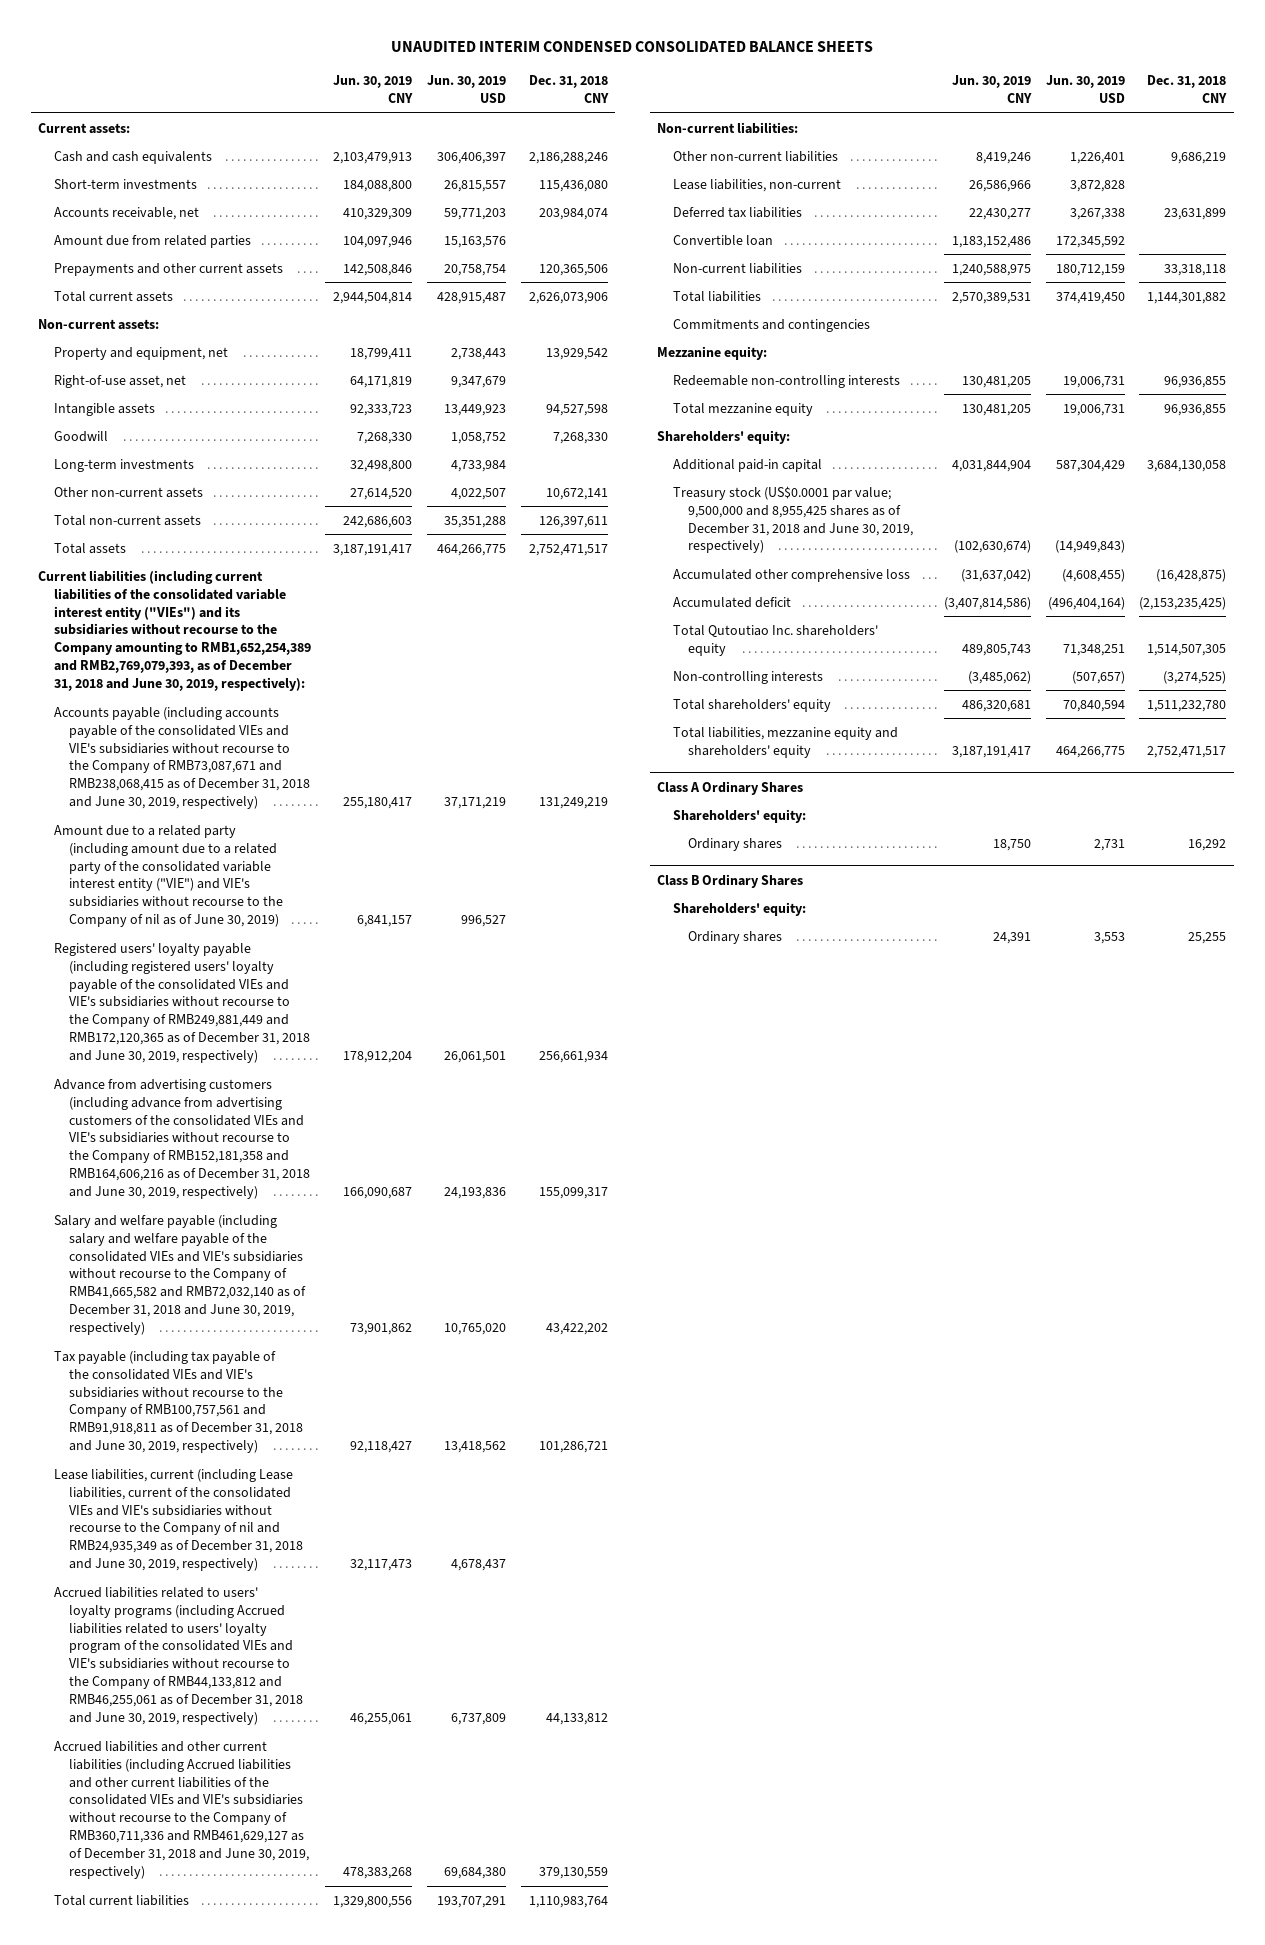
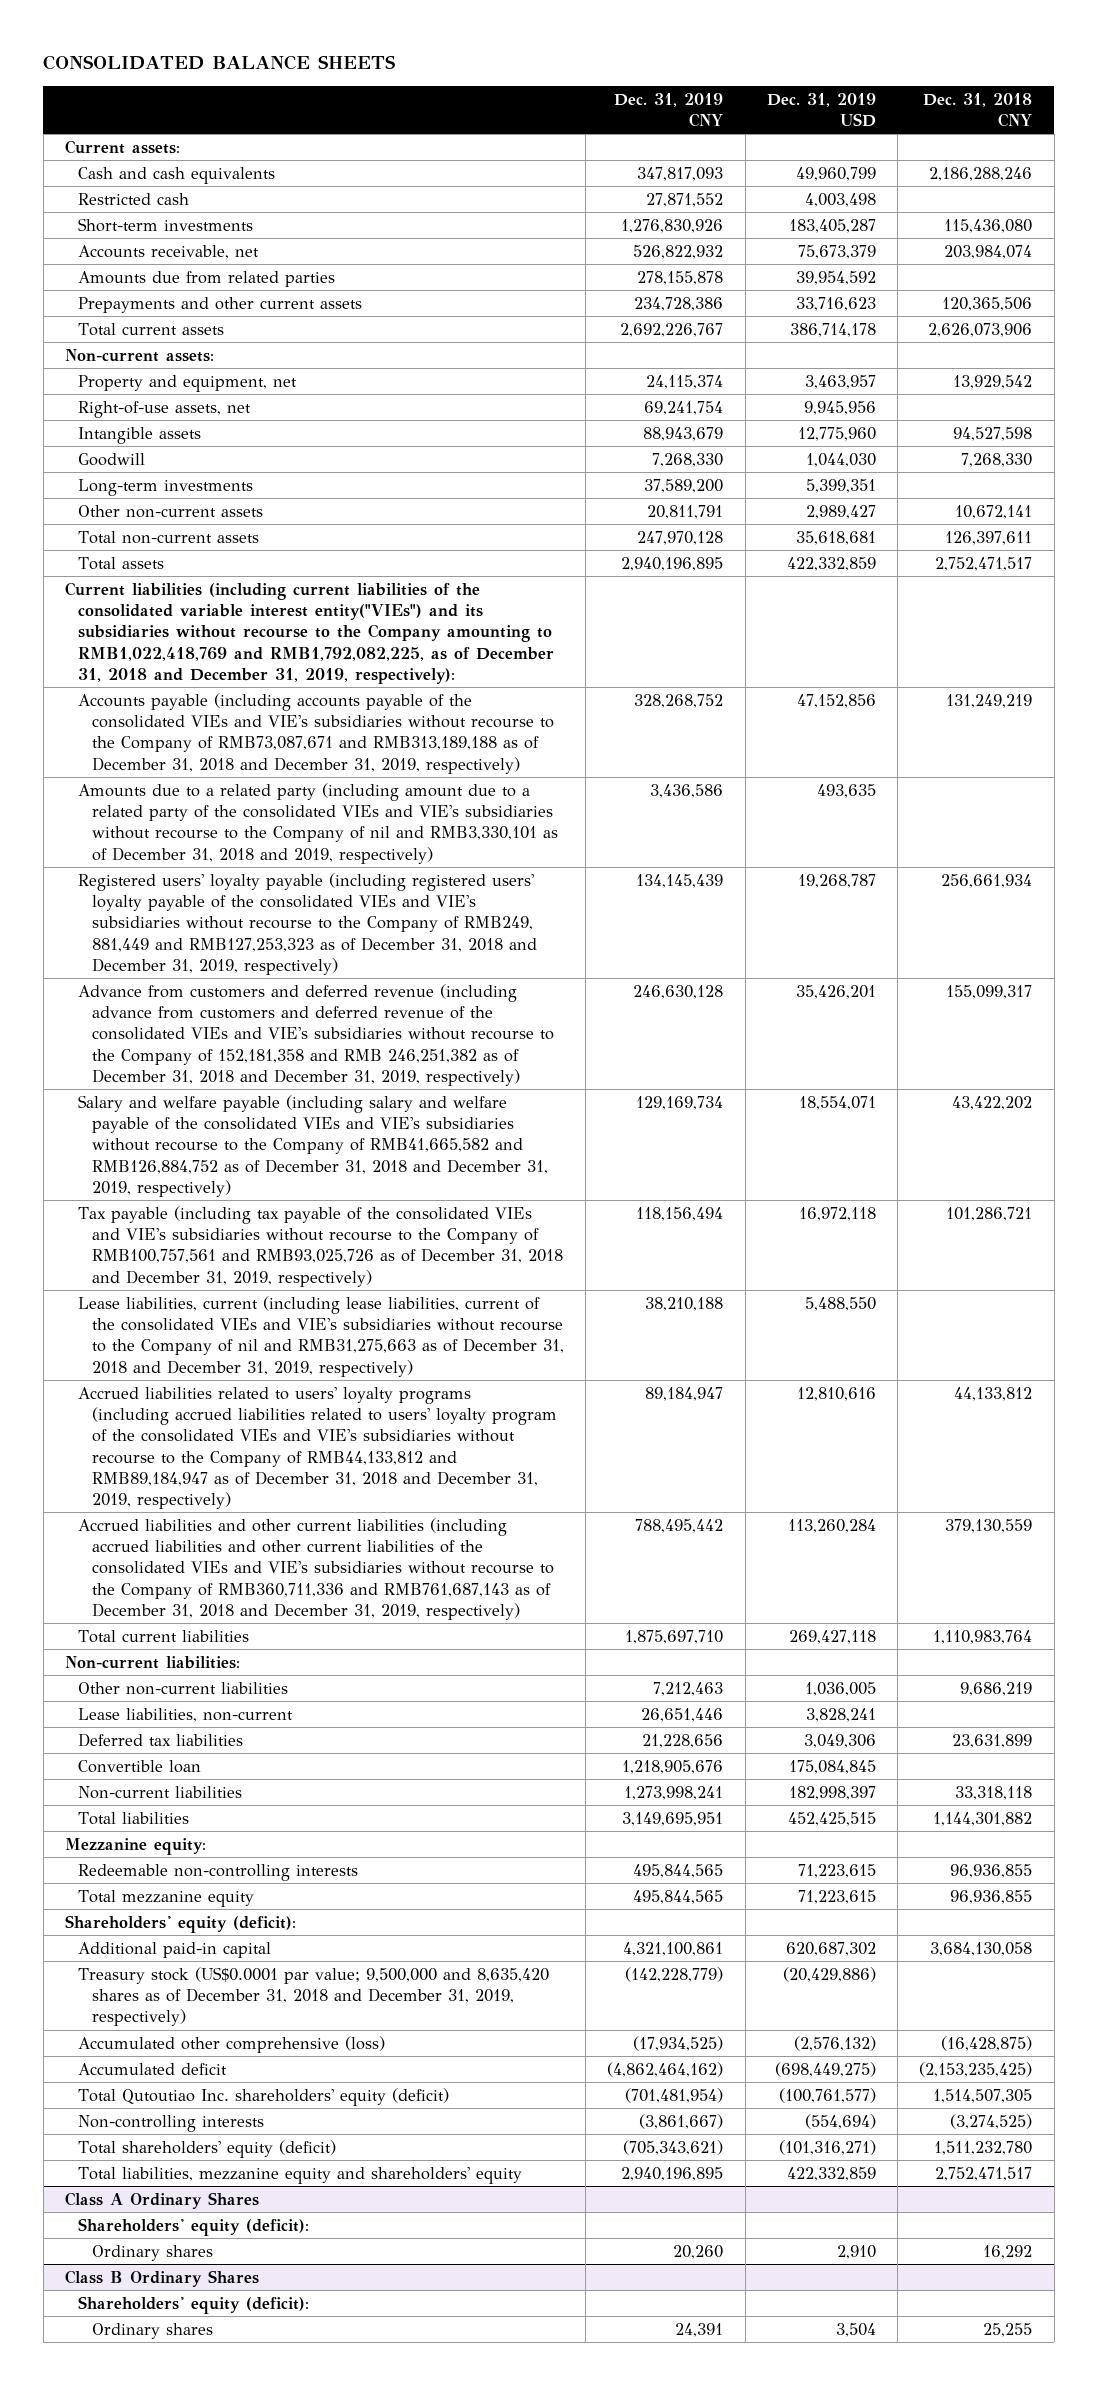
- UNAUDITED INTERIM CONDENSED CONSOLIDATED BALANCE SHEETS
+ CONSOLIDATED BALANCE SHEETS
- | Jun. 30, 2019 CNY | Jun. 30, 2019 USD | Dec. 31, 2018 CNY
+ | Dec. 31, 2019 CNY | Dec. 31, 2019 USD | Dec. 31, 2018 CNY
+ Restricted cash | 27,871,552 | 4,003,498 |
- Amount due from related parties | 104,097,946 | 15,163,576 |
+ Amounts due from related parties | 278,155,878 | 39,954,592 |
- Right-of-use asset, net | 64,171,819 | 9,347,679 |
+ Right-of-use assets, net | 69,241,754 | 9,945,956 |
- Current liabilities (including current liabilities of the consolidated variable interest entity ("VIEs") and its subsidiaries without recourse to the Company amounting to RMB1,652,254,389 and RMB2,769,079,393, as of December 31, 2018 and June 30, 2019, respectively):
- Accounts payable (including accounts payable of the consolidated VIEs and VIE's subsidiaries without recourse to the Company of RMB73,087,671 and RMB238,068,415 as of December 31, 2018 and June 30, 2019, respectively) | 255,180,417 | 37,171,219 | 131,249,219
- Amount due to a related party (including amount due to a related party of the consolidated variable interest entity ("VIE") and VIE's subsidiaries without recourse to the Company of nil as of June 30, 2019) | 6,841,157 | 996,527 |
- Registered users' loyalty payable (including registered users' loyalty payable of the consolidated VIEs and VIE's subsidiaries without recourse to the Company of RMB249,881,449 and RMB172,120,365 as of December 31, 2018 and June 30, 2019, respectively) | 178,912,204 | 26,061,501 | 256,661,934
- Advance from advertising customers (including advance from advertising customers of the consolidated VIEs and VIE's subsidiaries without recourse to the Company of RMB152,181,358 and RMB164,606,216 as of December 31, 2018 and June 30, 2019, respectively) | 166,090,687 | 24,193,836 | 155,099,317
- Salary and welfare payable (including salary and welfare payable of the consolidated VIEs and VIE's subsidiaries without recourse to the Company of RMB41,665,582 and RMB72,032,140 as of December 31, 2018 and June 30, 2019, respectively) | 73,901,862 | 10,765,020 | 43,422,202
- Tax payable (including tax payable of the consolidated VIEs and VIE's subsidiaries without recourse to the Company of RMB100,757,561 and RMB91,918,811 as of December 31, 2018 and June 30, 2019, respectively) | 92,118,427 | 13,418,562 | 101,286,721
- Lease liabilities, current (including Lease liabilities, current of the consolidated VIEs and VIE's subsidiaries without recourse to the Company of nil and RMB24,935,349 as of December 31, 2018 and June 30, 2019, respectively) | 32,117,473 | 4,678,437 |
- Accrued liabilities related to users' loyalty programs (including Accrued liabilities related to users' loyalty program of the consolidated VIEs and VIE's subsidiaries without recourse to the Company of RMB44,133,812 and RMB46,255,061 as of December 31, 2018 and June 30, 2019, respectively) | 46,255,061 | 6,737,809 | 44,133,812
- Accrued liabilities and other current liabilities (including Accrued liabilities and other current liabilities of the consolidated VIEs and VIE's subsidiaries without recourse to the Company of RMB360,711,336 and RMB461,629,127 as of December 31, 2018 and June 30, 2019, respectively) | 478,383,268 | 69,684,380 | 379,130,559
+ Current liabilities (including current liabilities of the consolidated variable interest entity("VIEs") and its subsidiaries without recourse to the Company amounting to RMB1,022,418,769 and RMB1,792,082,225, as of December 31, 2018 and December 31, 2019, respectively):
+ Accounts payable (including accounts payable of the consolidated VIEs and VIE's subsidiaries without recourse to the Company of RMB73,087,671 and RMB313,189,188 as of December 31, 2018 and December 31, 2019, respectively) | 328,268,752 | 47,152,856 | 131,249,219
+ Amounts due to a related party (including amount due to a related party of the consolidated VIEs and VIE's subsidiaries without recourse to the Company of nil and RMB3,330,101 as of December 31, 2018 and 2019, respectively) | 3,436,586 | 493,635 |
+ Registered users' loyalty payable (including registered users' loyalty payable of the consolidated VIEs and VIE's subsidiaries without recourse to the Company of RMB249, 881,449 and RMB127,253,323 as of December 31, 2018 and December 31, 2019, respectively) | 134,145,439 | 19,268,787 | 256,661,934
+ Advance from customers and deferred revenue (including advance from customers and deferred revenue of the consolidated VIEs and VIE's subsidiaries without recourse to the Company of 152,181,358 and RMB 246,251,382 as of December 31, 2018 and December 31, 2019, respectively) | 246,630,128 | 35,426,201 | 155,099,317
+ Salary and welfare payable (including salary and welfare payable of the consolidated VIEs and VIE's subsidiaries without recourse to the Company of RMB41,665,582 and RMB126,884,752 as of December 31, 2018 and December 31, 2019, respectively) | 129,169,734 | 18,554,071 | 43,422,202
+ Tax payable (including tax payable of the consolidated VIEs and VIE's subsidiaries without recourse to the Company of RMB100,757,561 and RMB93,025,726 as of December 31, 2018 and December 31, 2019, respectively) | 118,156,494 | 16,972,118 | 101,286,721
+ Lease liabilities, current (including lease liabilities, current of the consolidated VIEs and VIE's subsidiaries without recourse to the Company of nil and RMB31,275,663 as of December 31, 2018 and December 31, 2019, respectively) | 38,210,188 | 5,488,550 |
+ Accrued liabilities related to users' loyalty programs (including accrued liabilities related to users' loyalty program of the consolidated VIEs and VIE's subsidiaries without recourse to the Company of RMB44,133,812 and RMB89,184,947 as of December 31, 2018 and December 31, 2019, respectively) | 89,184,947 | 12,810,616 | 44,133,812
+ Accrued liabilities and other current liabilities (including accrued liabilities and other current liabilities of the consolidated VIEs and VIE's subsidiaries without recourse to the Company of RMB360,711,336 and RMB761,687,143 as of December 31, 2018 and December 31, 2019, respectively) | 788,495,442 | 113,260,284 | 379,130,559
- Commitments and contingencies
- Shareholders' equity:
+ Shareholders' equity (deficit):
- Treasury stock (US$0.0001 par value; 9,500,000 and 8,955,425 shares as of December 31, 2018 and June 30, 2019, respectively) | (102,630,674) | (14,949,843) |
- Accumulated other comprehensive loss | (31,637,042) | (4,608,455) | (16,428,875)
+ Treasury stock (US$0.0001 par value; 9,500,000 and 8,635,420 shares as of December 31, 2018 and December 31, 2019, respectively) | (142,228,779) | (20,429,886) |
+ Accumulated other comprehensive (loss) | (17,934,525) | (2,576,132) | (16,428,875)
- Total Qutoutiao Inc. shareholders' equity | 489,805,743 | 71,348,251 | 1,514,507,305
+ Total Qutoutiao Inc. shareholders' equity (deficit) | (701,481,954) | (100,761,577) | 1,514,507,305
- Total shareholders' equity | 486,320,681 | 70,840,594 | 1,511,232,780
+ Total shareholders' equity (deficit) | (705,343,621) | (101,316,271) | 1,511,232,780
@ Class A Ordinary Shares
- Shareholders' equity:
+ Shareholders' equity (deficit):
@ Class B Ordinary Shares
- Shareholders' equity:
+ Shareholders' equity (deficit):

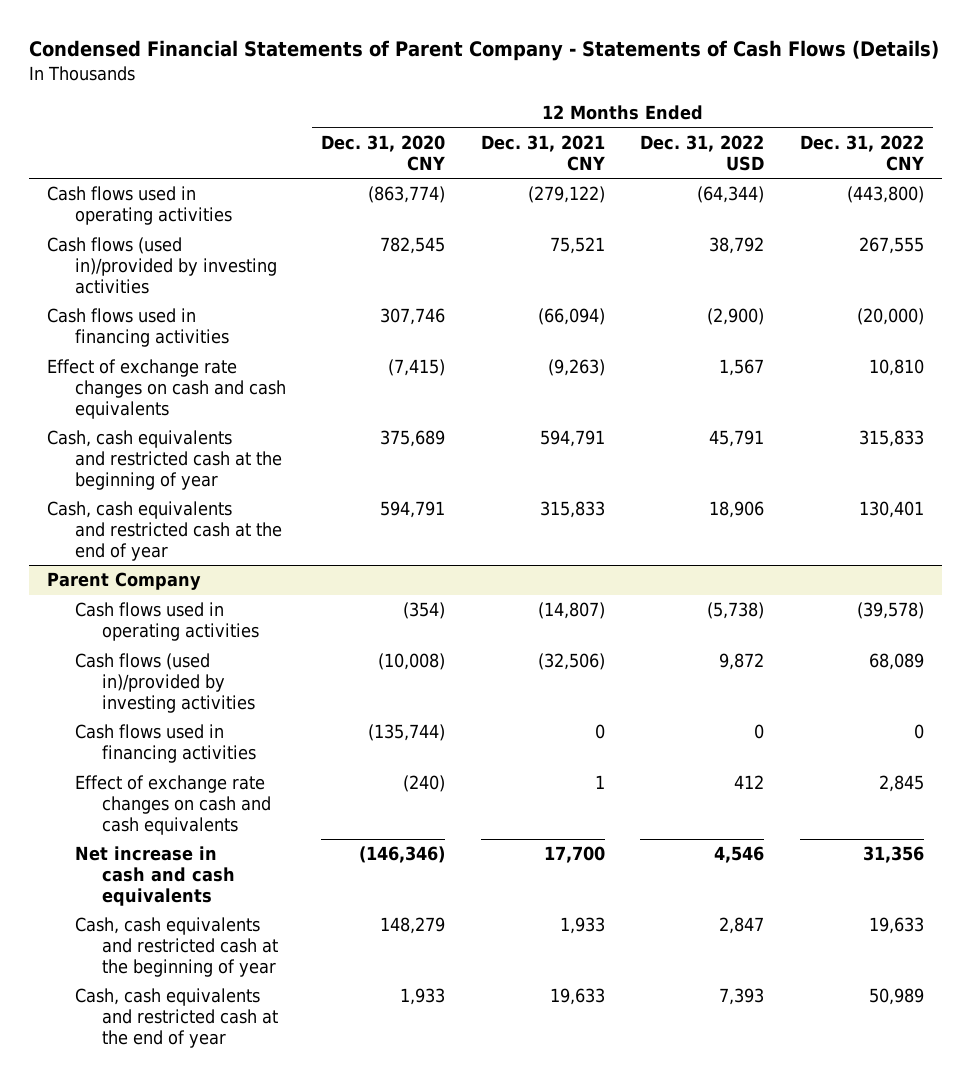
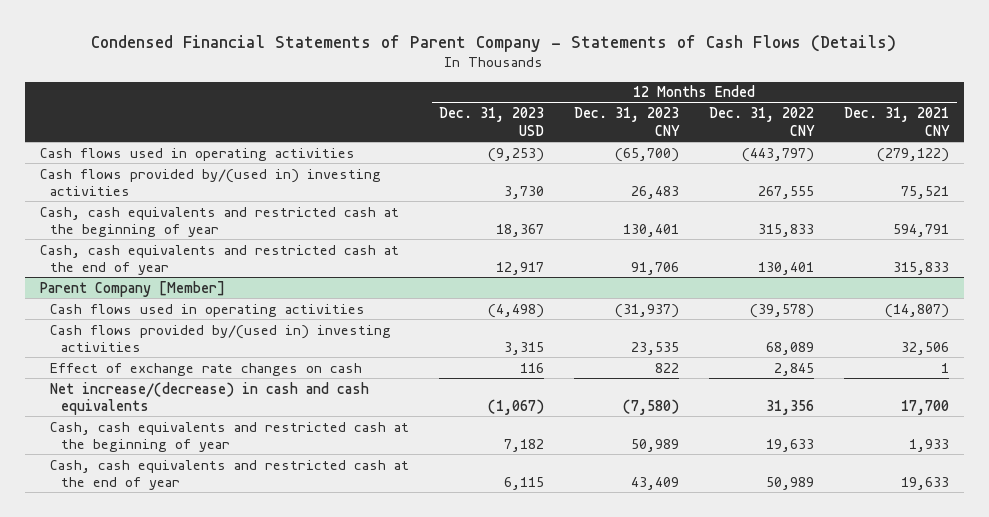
- | 12 Months Ended Dec. 31, 2020 CNY | 12 Months Ended Dec. 31, 2021 CNY | 12 Months Ended Dec. 31, 2022 USD | 12 Months Ended Dec. 31, 2022 CNY
+ | 12 Months Ended Dec. 31, 2023 USD | 12 Months Ended Dec. 31, 2023 CNY | 12 Months Ended Dec. 31, 2022 CNY | 12 Months Ended Dec. 31, 2021 CNY
- Cash flows used in operating activities | (863,774) | (279,122) | (64,344) | (443,800)
- Cash flows (used in)/provided by investing activities | 782,545 | 75,521 | 38,792 | 267,555
- Cash flows used in financing activities | 307,746 | (66,094) | (2,900) | (20,000)
- Effect of exchange rate changes on cash and cash equivalents | (7,415) | (9,263) | 1,567 | 10,810
+ Cash flows used in operating activities | (9,253) | (65,700) | (443,797) | (279,122)
+ Cash flows provided by/(used in) investing activities | 3,730 | 26,483 | 267,555 | 75,521
- Parent Company
+ Parent Company [Member]
- Cash flows (used in)/provided by investing activities | (10,008) | (32,506) | 9,872 | 68,089
- Cash flows used in financing activities | (135,744) | 0 | 0 | 0
- Effect of exchange rate changes on cash and cash equivalents | (240) | 1 | 412 | 2,845
- Net increase in cash and cash equivalents | (146,346) | 17,700 | 4,546 | 31,356
+ Cash flows provided by/(used in) investing activities | 3,315 | 23,535 | 68,089 | 32,506
+ Effect of exchange rate changes on cash | 116 | 822 | 2,845 | 1
+ Net increase/(decrease) in cash and cash equivalents | (1,067) | (7,580) | 31,356 | 17,700

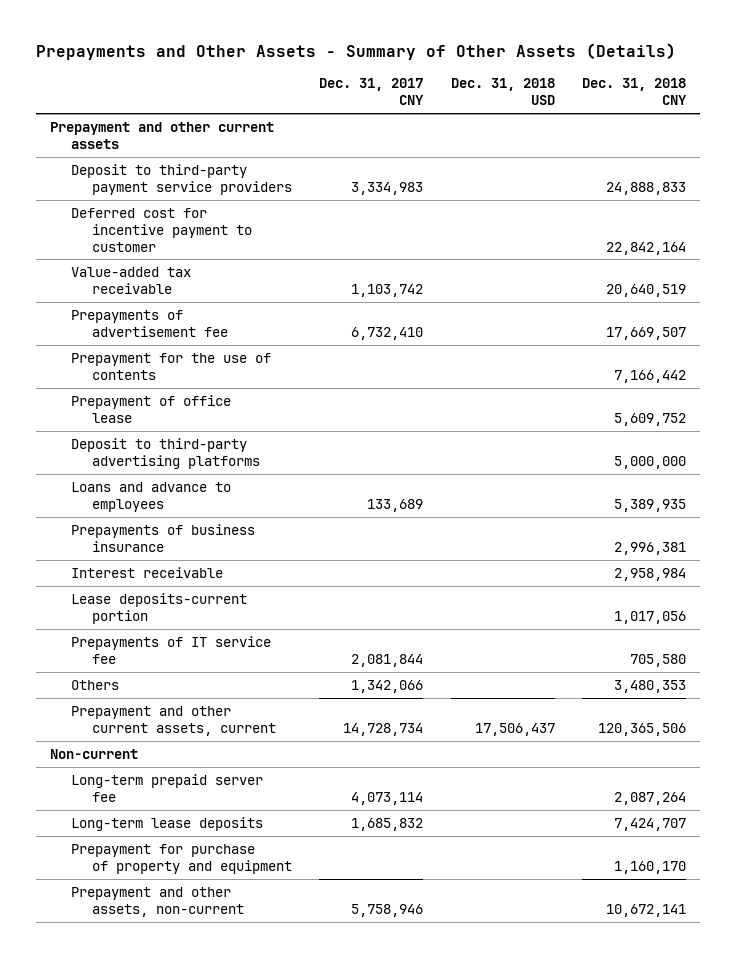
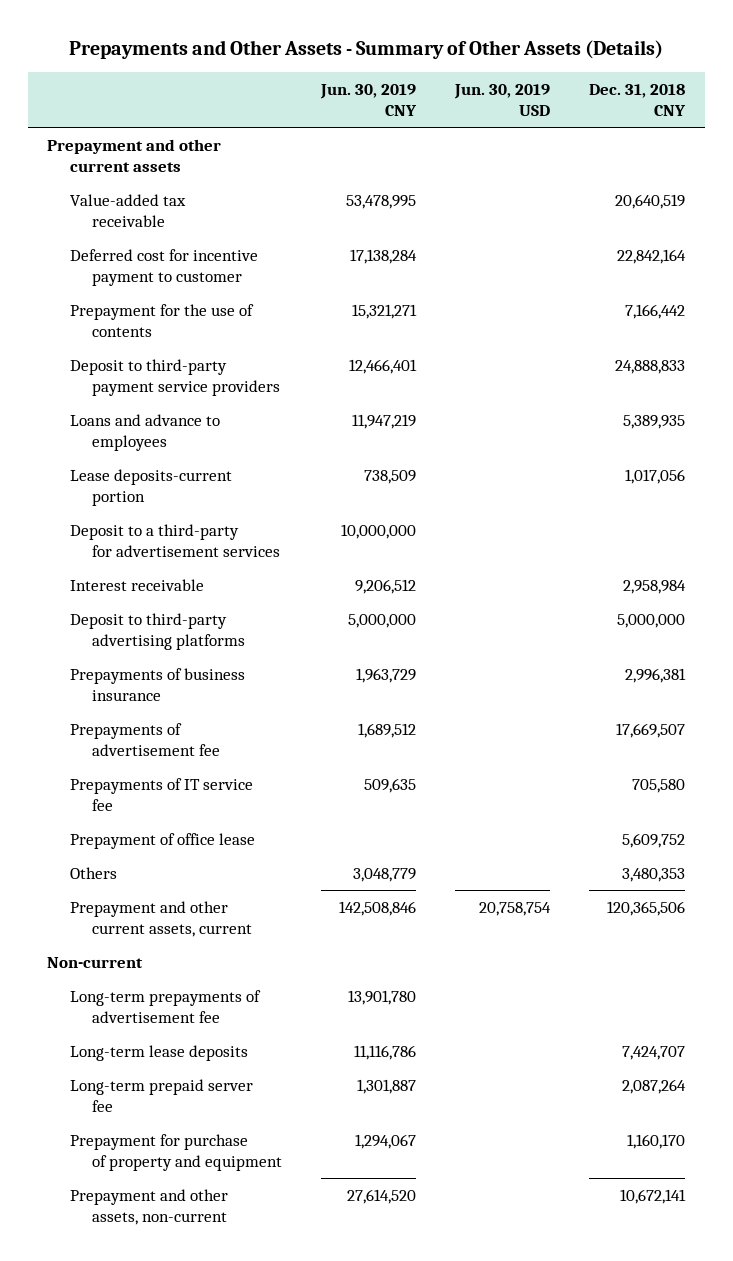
- | Dec. 31, 2017 CNY | Dec. 31, 2018 USD | Dec. 31, 2018 CNY
+ | Jun. 30, 2019 CNY | Jun. 30, 2019 USD | Dec. 31, 2018 CNY
moved down: Deferred cost for incentive payment to customer | 17,138,284 | | 22,842,164
moved down: Deposit to third-party payment service providers | 12,466,401 | | 24,888,833
+ Deposit to a third-party for advertisement services | 10,000,000 | |
moved down: Interest receivable | 9,206,512 | | 2,958,984
moved down: Deposit to third-party advertising platforms | 5,000,000 | | 5,000,000
moved down: Prepayments of business insurance | 1,963,729 | | 2,996,381
moved down: Prepayments of advertisement fee | 1,689,512 | | 17,669,507
moved down: Prepayment of office lease | | | 5,609,752
+ Long-term prepayments of advertisement fee | 13,901,780 | |
moved down: Long-term prepaid server fee | 1,301,887 | | 2,087,264

